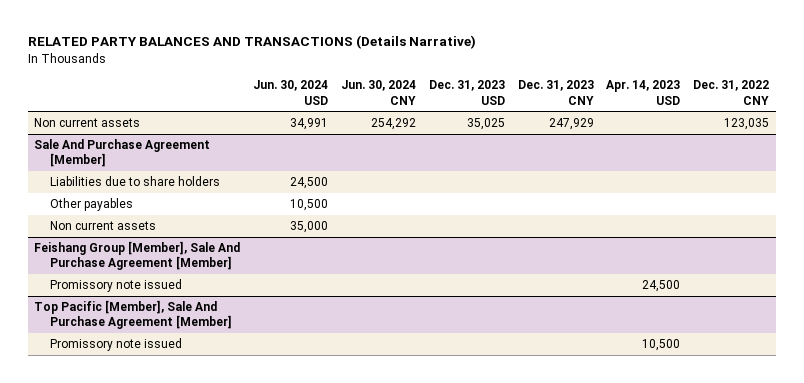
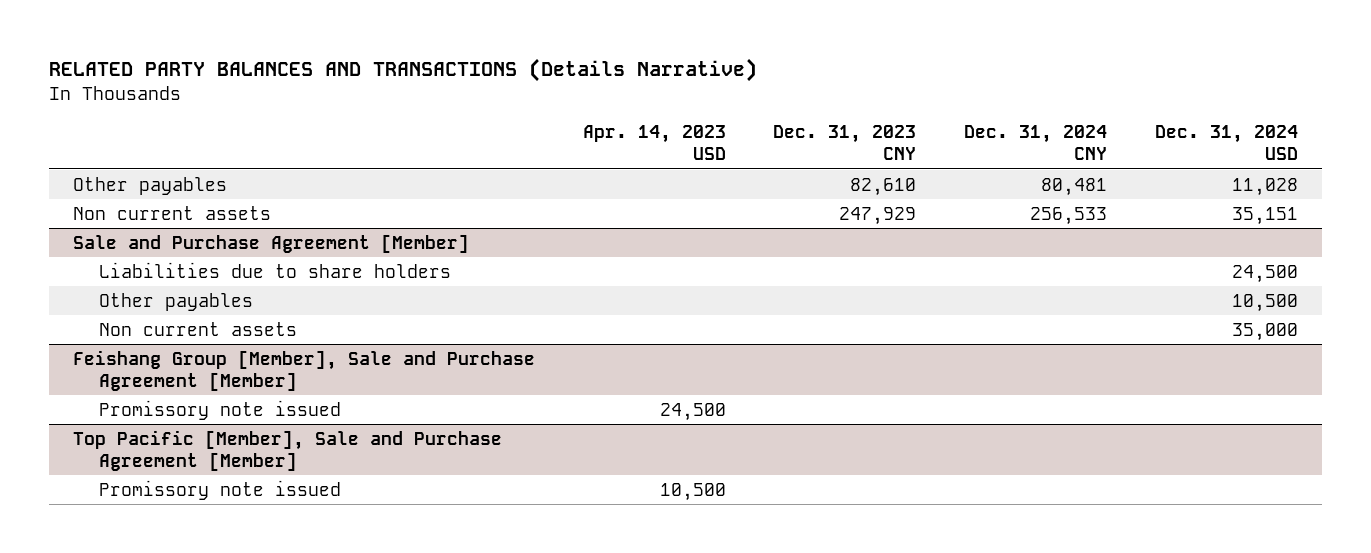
- | Jun. 30, 2024 USD | Jun. 30, 2024 CNY | Dec. 31, 2023 USD | Dec. 31, 2023 CNY | Apr. 14, 2023 USD | Dec. 31, 2022 CNY
+ | Apr. 14, 2023 USD | Dec. 31, 2023 CNY | Dec. 31, 2024 CNY | Dec. 31, 2024 USD
+ Other payables | | 82,610 | 80,481 | 11,028
- Sale And Purchase Agreement [Member]
+ Sale and Purchase Agreement [Member]
- Feishang Group [Member], Sale And Purchase Agreement [Member]
+ Feishang Group [Member], Sale and Purchase Agreement [Member]
- Top Pacific [Member], Sale And Purchase Agreement [Member]
+ Top Pacific [Member], Sale and Purchase Agreement [Member]

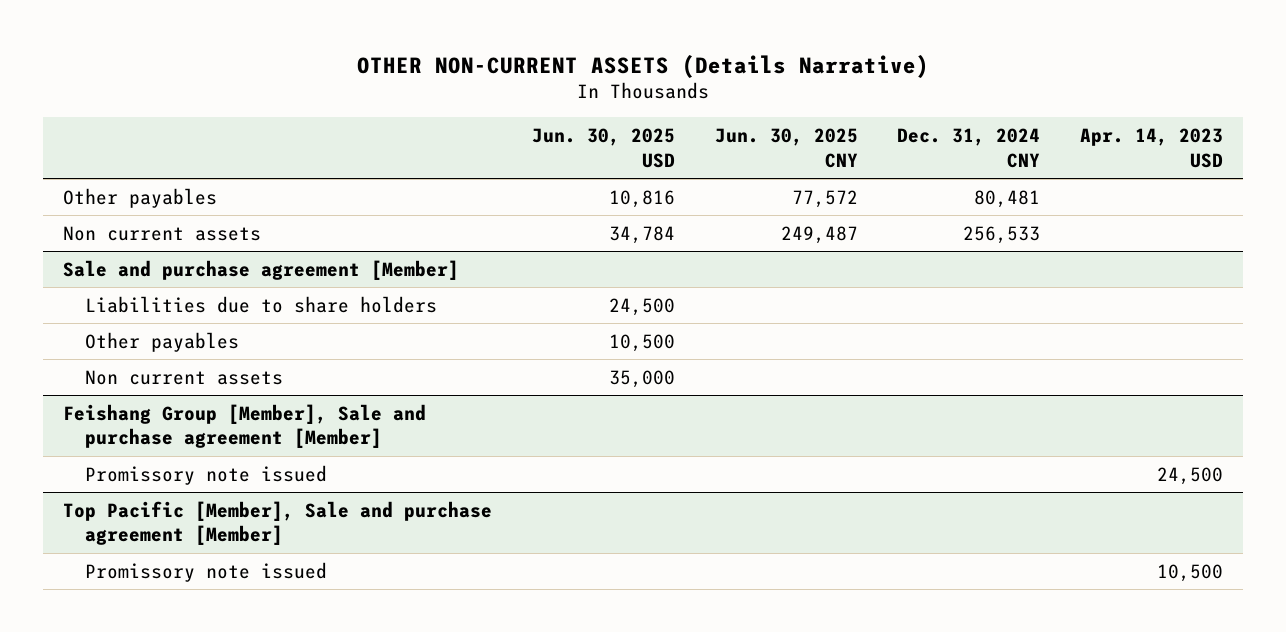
- RELATED PARTY BALANCES AND TRANSACTIONS (Details Narrative)
+ OTHER NON-CURRENT ASSETS (Details Narrative)
- | Apr. 14, 2023 USD | Dec. 31, 2023 CNY | Dec. 31, 2024 CNY | Dec. 31, 2024 USD
+ | Jun. 30, 2025 USD | Jun. 30, 2025 CNY | Dec. 31, 2024 CNY | Apr. 14, 2023 USD
- Sale and Purchase Agreement [Member]
+ Sale and purchase agreement [Member]
- Feishang Group [Member], Sale and Purchase Agreement [Member]
+ Feishang Group [Member], Sale and purchase agreement [Member]
- Top Pacific [Member], Sale and Purchase Agreement [Member]
+ Top Pacific [Member], Sale and purchase agreement [Member]

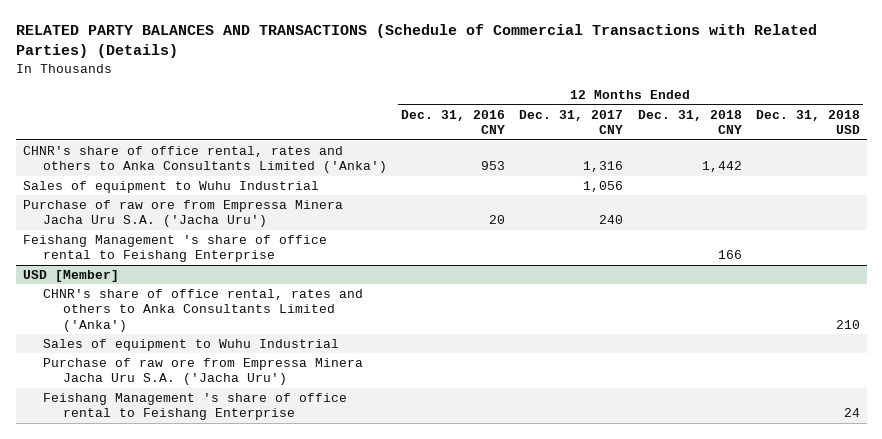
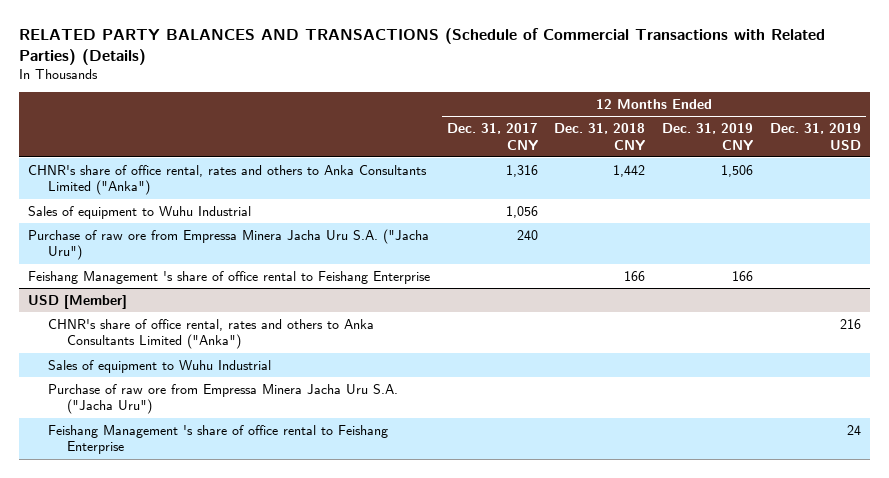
- | 12 Months Ended Dec. 31, 2016 CNY | 12 Months Ended Dec. 31, 2017 CNY | 12 Months Ended Dec. 31, 2018 CNY | 12 Months Ended Dec. 31, 2018 USD
+ | 12 Months Ended Dec. 31, 2017 CNY | 12 Months Ended Dec. 31, 2018 CNY | 12 Months Ended Dec. 31, 2019 CNY | 12 Months Ended Dec. 31, 2019 USD
- CHNR's share of office rental, rates and others to Anka Consultants Limited ('Anka') | 953 | 1,316 | 1,442 |
+ CHNR's share of office rental, rates and others to Anka Consultants Limited ("Anka") | 1,316 | 1,442 | 1,506 |
- Purchase of raw ore from Empressa Minera Jacha Uru S.A. ('Jacha Uru') | 20 | 240 | |
+ Purchase of raw ore from Empressa Minera Jacha Uru S.A. ("Jacha Uru") | 240 | | |
@ USD [Member]
- CHNR's share of office rental, rates and others to Anka Consultants Limited ('Anka') | | | | 210
+ CHNR's share of office rental, rates and others to Anka Consultants Limited ("Anka") | | | | 216
- Purchase of raw ore from Empressa Minera Jacha Uru S.A. ('Jacha Uru')
+ Purchase of raw ore from Empressa Minera Jacha Uru S.A. ("Jacha Uru")

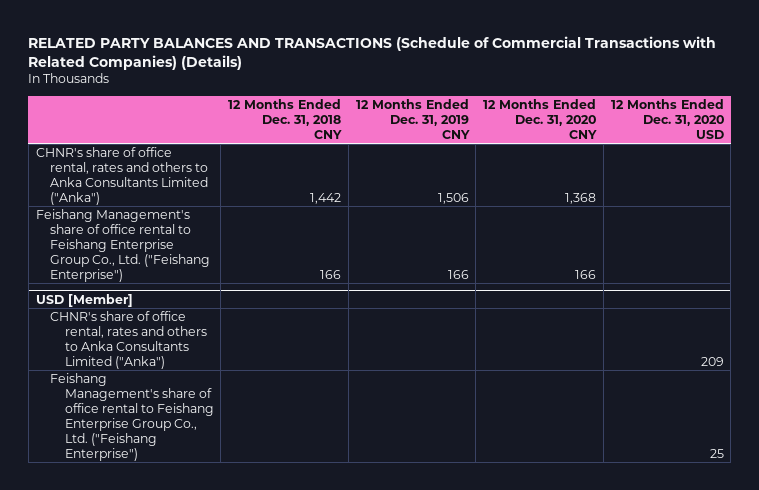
- RELATED PARTY BALANCES AND TRANSACTIONS (Schedule of Commercial Transactions with Related Parties) (Details)
+ RELATED PARTY BALANCES AND TRANSACTIONS (Schedule of Commercial Transactions with Related Companies) (Details)
- | 12 Months Ended Dec. 31, 2017 CNY | 12 Months Ended Dec. 31, 2018 CNY | 12 Months Ended Dec. 31, 2019 CNY | 12 Months Ended Dec. 31, 2019 USD
+ | 12 Months Ended Dec. 31, 2018 CNY | 12 Months Ended Dec. 31, 2019 CNY | 12 Months Ended Dec. 31, 2020 CNY | 12 Months Ended Dec. 31, 2020 USD
- Sales of equipment to Wuhu Industrial | 1,056 | | |
- Purchase of raw ore from Empressa Minera Jacha Uru S.A. ("Jacha Uru") | 240 | | |
- Feishang Management 's share of office rental to Feishang Enterprise | | 166 | 166 |
+ Feishang Management's share of office rental to Feishang Enterprise Group Co., Ltd. ("Feishang Enterprise") | 166 | 166 | 166 |
@ USD [Member]
- Sales of equipment to Wuhu Industrial
- Purchase of raw ore from Empressa Minera Jacha Uru S.A. ("Jacha Uru")
- Feishang Management 's share of office rental to Feishang Enterprise | | | | 24
+ Feishang Management's share of office rental to Feishang Enterprise Group Co., Ltd. ("Feishang Enterprise") | | | | 25

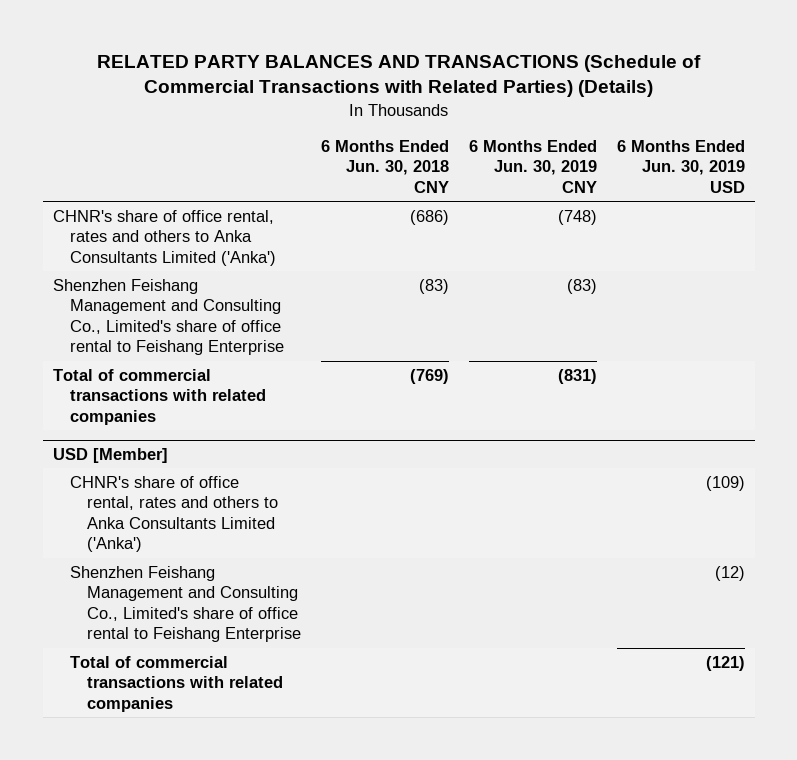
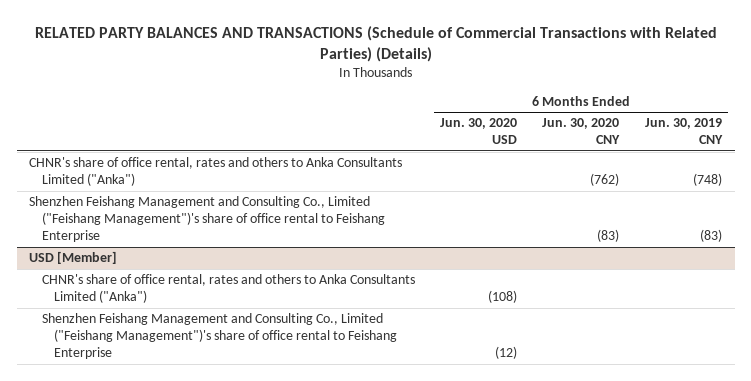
- | 6 Months Ended Jun. 30, 2018 CNY | 6 Months Ended Jun. 30, 2019 CNY | 6 Months Ended Jun. 30, 2019 USD
+ | 6 Months Ended Jun. 30, 2020 USD | 6 Months Ended Jun. 30, 2020 CNY | 6 Months Ended Jun. 30, 2019 CNY
- CHNR's share of office rental, rates and others to Anka Consultants Limited ('Anka') | (686) | (748) |
- Shenzhen Feishang Management and Consulting Co., Limited's share of office rental to Feishang Enterprise | (83) | (83) |
- Total of commercial transactions with related companies | (769) | (831) |
+ CHNR's share of office rental, rates and others to Anka Consultants Limited ("Anka") | | (762) | (748)
+ Shenzhen Feishang Management and Consulting Co., Limited ("Feishang Management")'s share of office rental to Feishang Enterprise | | (83) | (83)
@ USD [Member]
- CHNR's share of office rental, rates and others to Anka Consultants Limited ('Anka') | | | (109)
- Shenzhen Feishang Management and Consulting Co., Limited's share of office rental to Feishang Enterprise | | | (12)
- Total of commercial transactions with related companies | | | (121)
+ CHNR's share of office rental, rates and others to Anka Consultants Limited ("Anka") | (108) | |
+ Shenzhen Feishang Management and Consulting Co., Limited ("Feishang Management")'s share of office rental to Feishang Enterprise | (12) | |

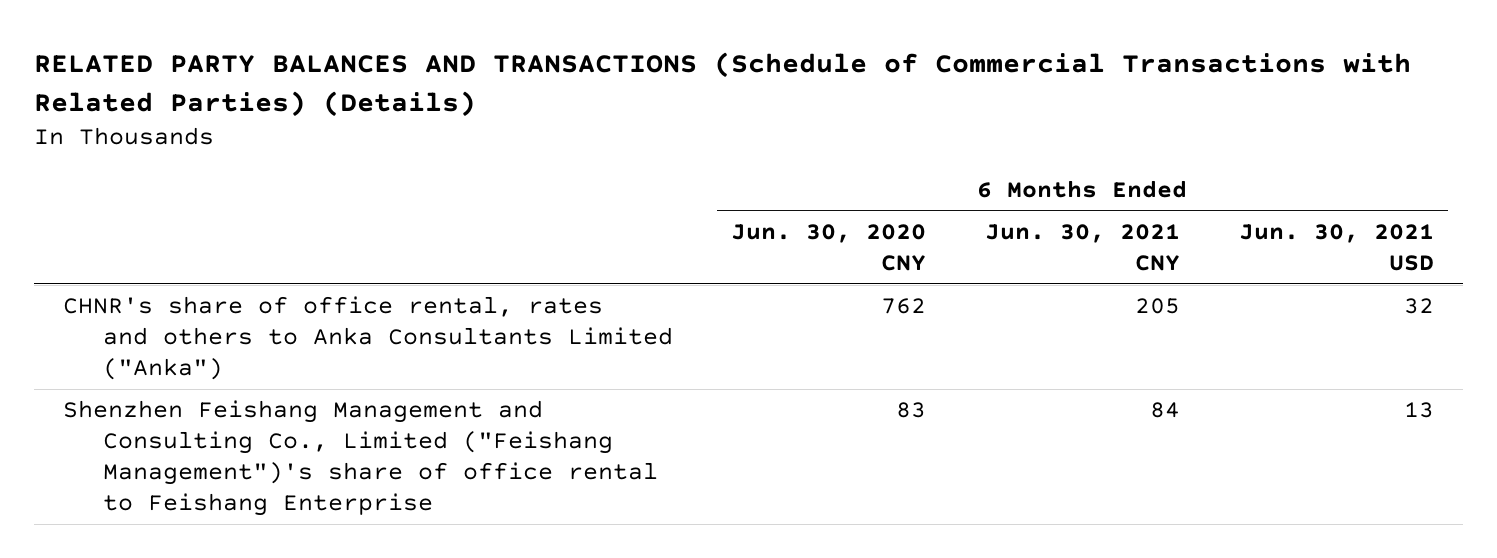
- | 6 Months Ended Jun. 30, 2020 USD | 6 Months Ended Jun. 30, 2020 CNY | 6 Months Ended Jun. 30, 2019 CNY
+ | 6 Months Ended Jun. 30, 2020 CNY | 6 Months Ended Jun. 30, 2021 CNY | 6 Months Ended Jun. 30, 2021 USD
- CHNR's share of office rental, rates and others to Anka Consultants Limited ("Anka") | | (762) | (748)
- Shenzhen Feishang Management and Consulting Co., Limited ("Feishang Management")'s share of office rental to Feishang Enterprise | | (83) | (83)
- USD [Member]
- CHNR's share of office rental, rates and others to Anka Consultants Limited ("Anka") | (108) | |
- Shenzhen Feishang Management and Consulting Co., Limited ("Feishang Management")'s share of office rental to Feishang Enterprise | (12) | |
+ CHNR's share of office rental, rates and others to Anka Consultants Limited ("Anka") | 762 | 205 | 32
+ Shenzhen Feishang Management and Consulting Co., Limited ("Feishang Management")'s share of office rental to Feishang Enterprise | 83 | 84 | 13

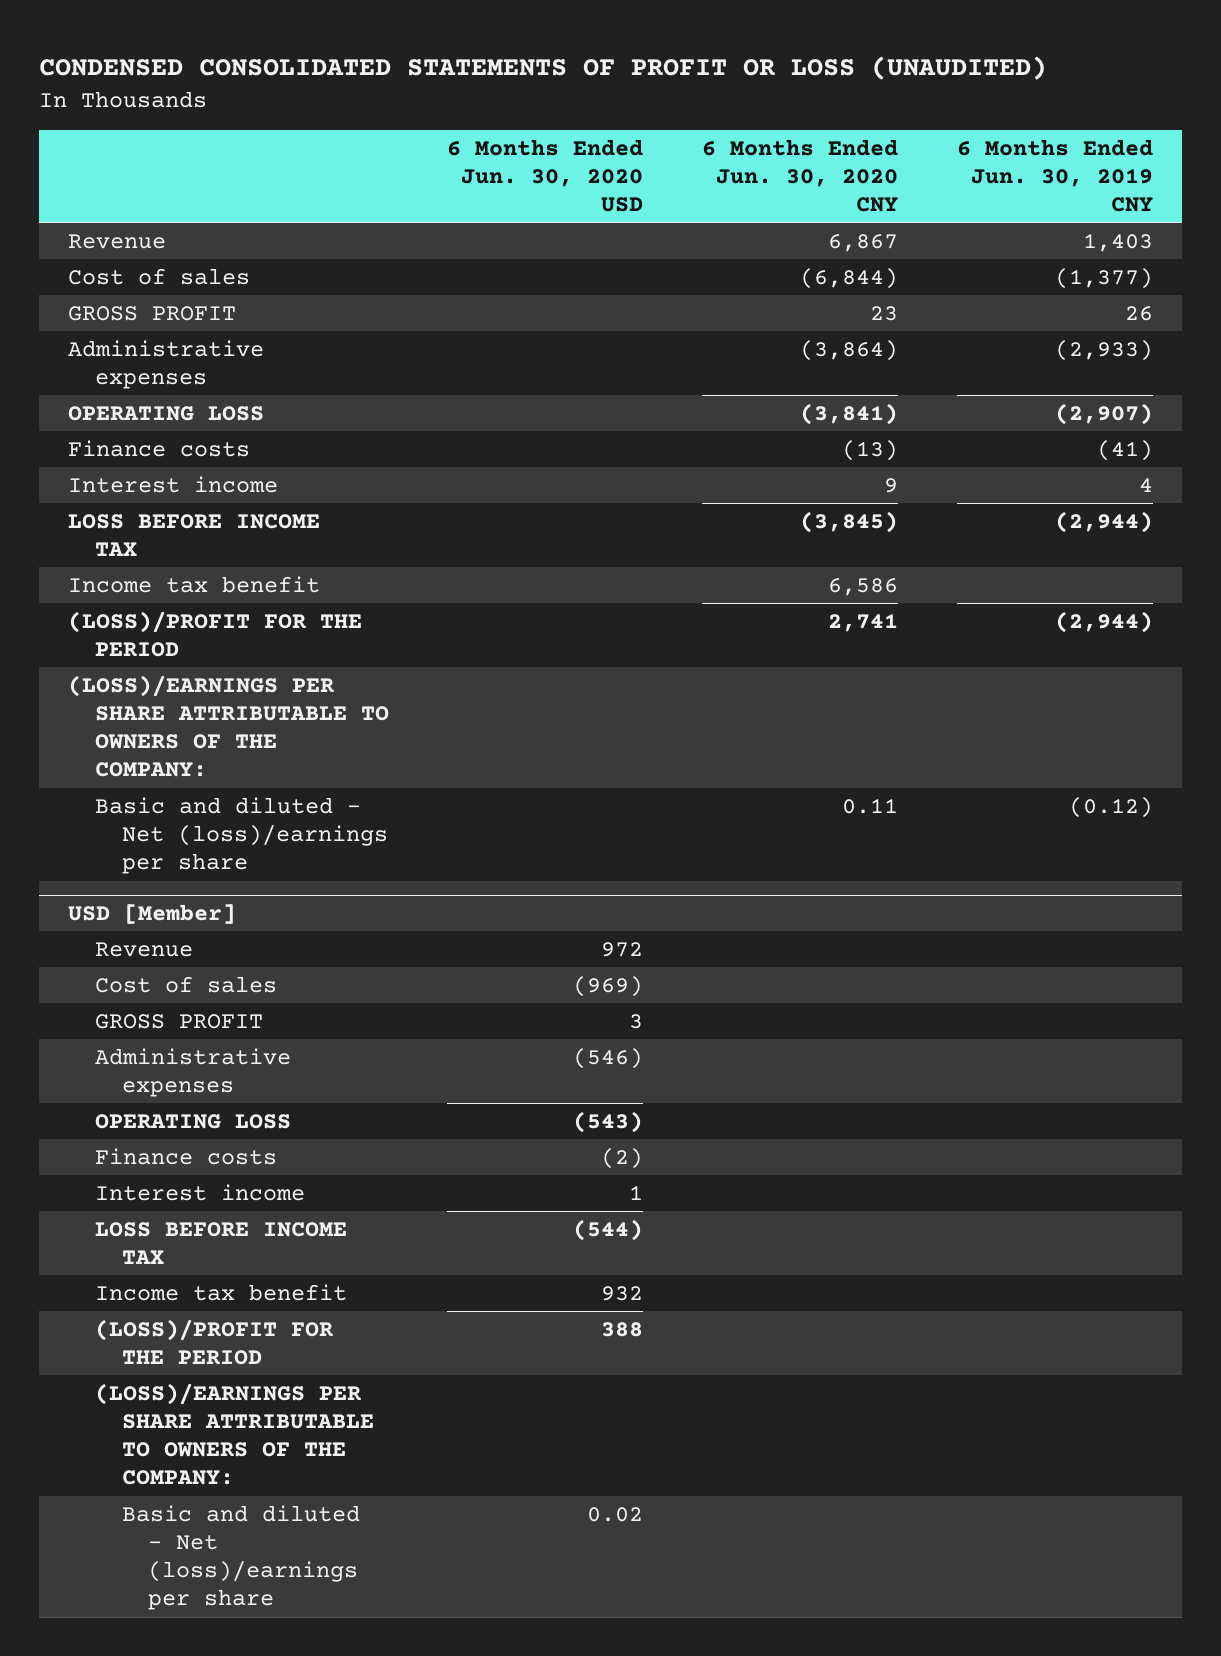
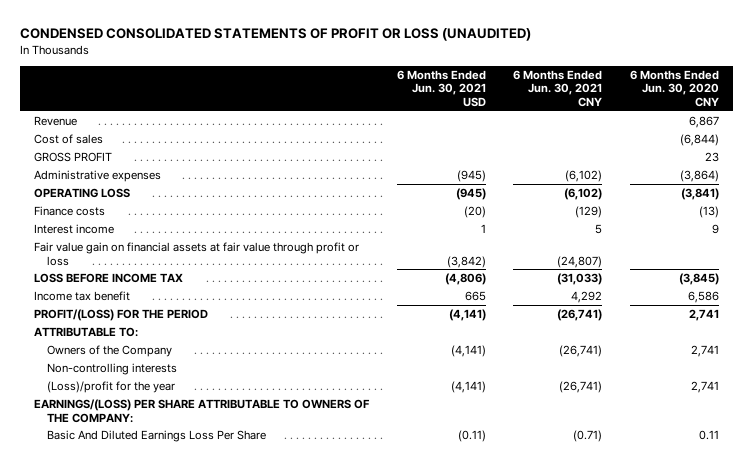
- | 6 Months Ended Jun. 30, 2020 USD | 6 Months Ended Jun. 30, 2020 CNY | 6 Months Ended Jun. 30, 2019 CNY
+ | 6 Months Ended Jun. 30, 2021 USD | 6 Months Ended Jun. 30, 2021 CNY | 6 Months Ended Jun. 30, 2020 CNY
+ Fair value gain on financial assets at fair value through profit or loss | (3,842) | (24,807) |
- (LOSS)/PROFIT FOR THE PERIOD | | 2,741 | (2,944)
- (LOSS)/EARNINGS PER SHARE ATTRIBUTABLE TO OWNERS OF THE COMPANY:
- Basic and diluted - Net (loss)/earnings per share | | 0.11 | (0.12)
- USD [Member]
- Revenue | 972 | |
- Cost of sales | (969) | |
- GROSS PROFIT | 3 | |
- Administrative expenses | (546) | |
- OPERATING LOSS | (543) | |
- Finance costs | (2) | |
- Interest income | 1 | |
- LOSS BEFORE INCOME TAX | (544) | |
- Income tax benefit | 932 | |
- (LOSS)/PROFIT FOR THE PERIOD | 388 | |
- (LOSS)/EARNINGS PER SHARE ATTRIBUTABLE TO OWNERS OF THE COMPANY:
- Basic and diluted - Net (loss)/earnings per share | 0.02 | |
+ PROFIT/(LOSS) FOR THE PERIOD | (4,141) | (26,741) | 2,741
+ ATTRIBUTABLE TO:
+ Owners of the Company | (4,141) | (26,741) | 2,741
+ Non-controlling interests
+ (Loss)/profit for the year | (4,141) | (26,741) | 2,741
+ EARNINGS/(LOSS) PER SHARE ATTRIBUTABLE TO OWNERS OF THE COMPANY:
+ Basic And Diluted Earnings Loss Per Share | (0.11) | (0.71) | 0.11

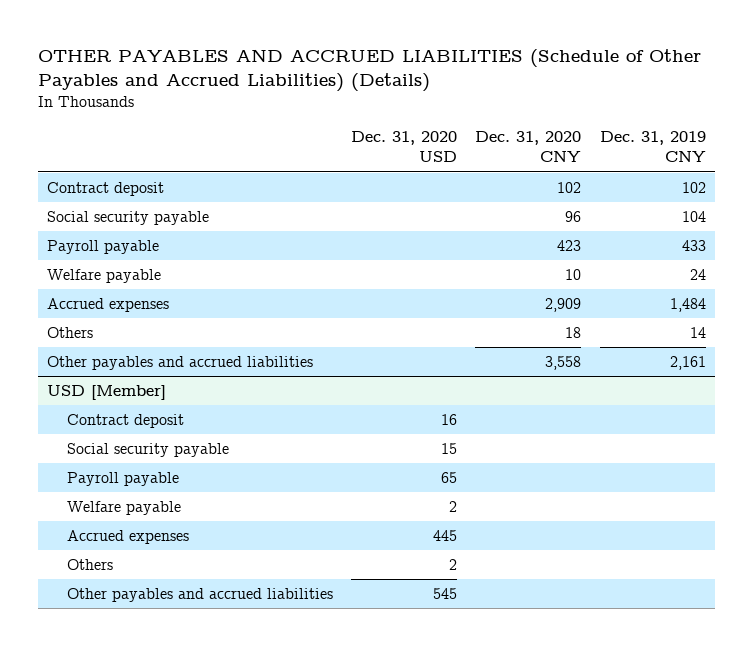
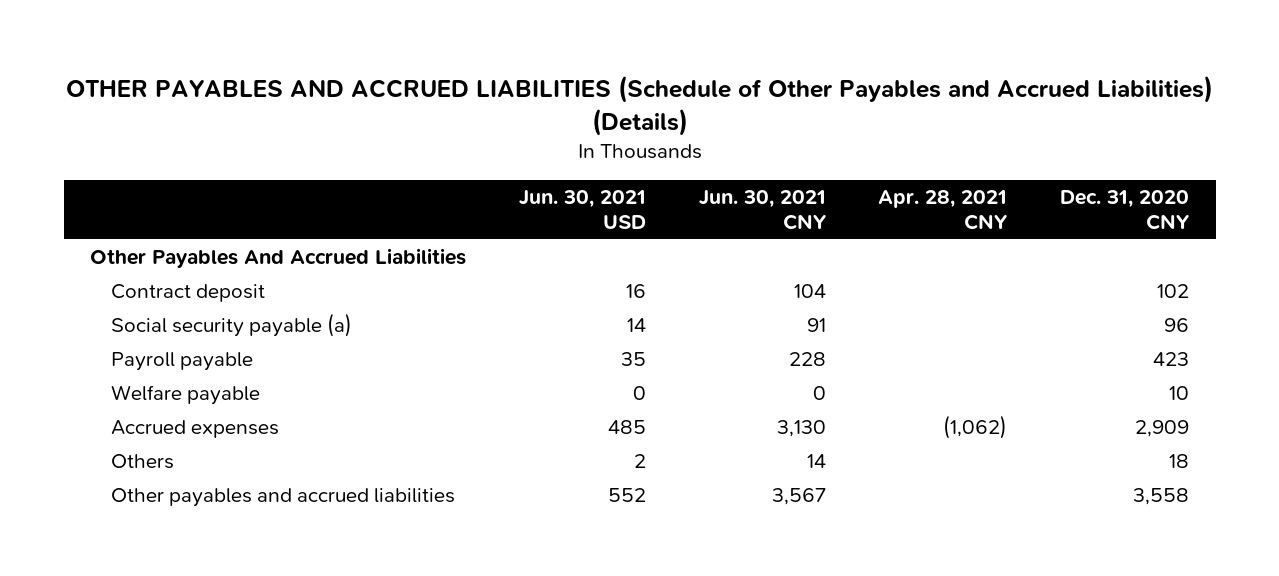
- | Dec. 31, 2020 USD | Dec. 31, 2020 CNY | Dec. 31, 2019 CNY
+ | Jun. 30, 2021 USD | Jun. 30, 2021 CNY | Apr. 28, 2021 CNY | Dec. 31, 2020 CNY
+ Other Payables And Accrued Liabilities
- Social security payable | | 96 | 104
+ Social security payable (a) | 14 | 91 | | 96
- USD [Member]
- Contract deposit | 16 | |
- Social security payable | 15 | |
- Payroll payable | 65 | |
- Welfare payable | 2 | |
- Accrued expenses | 445 | |
- Others | 2 | |
- Other payables and accrued liabilities | 545 | |

